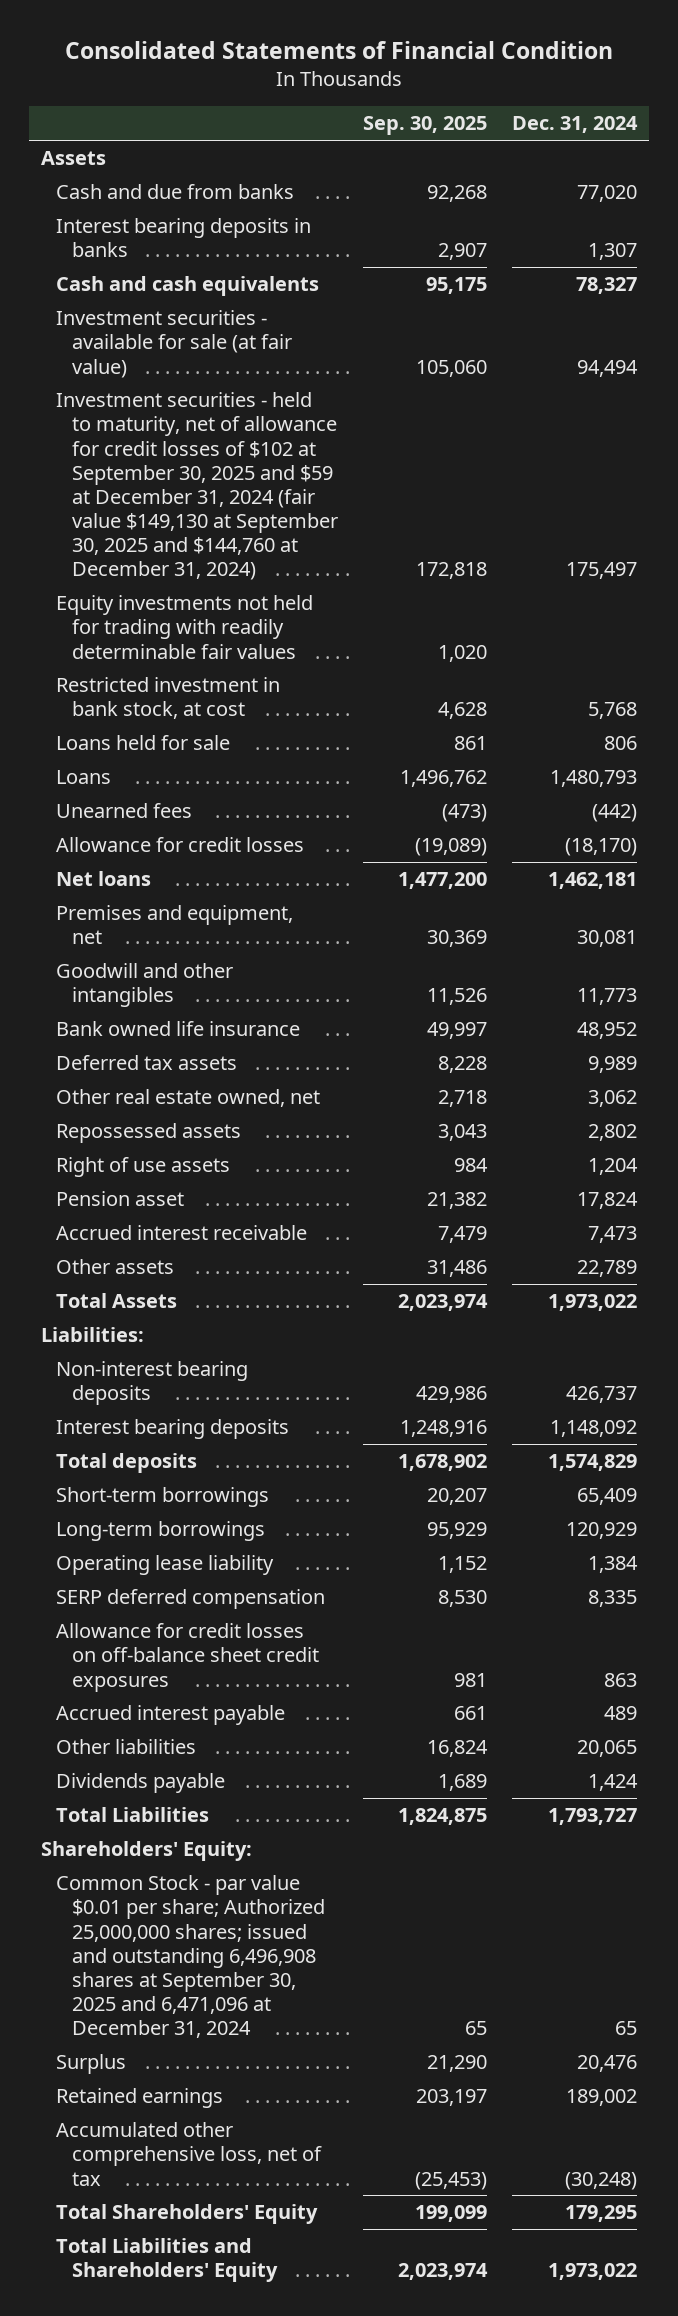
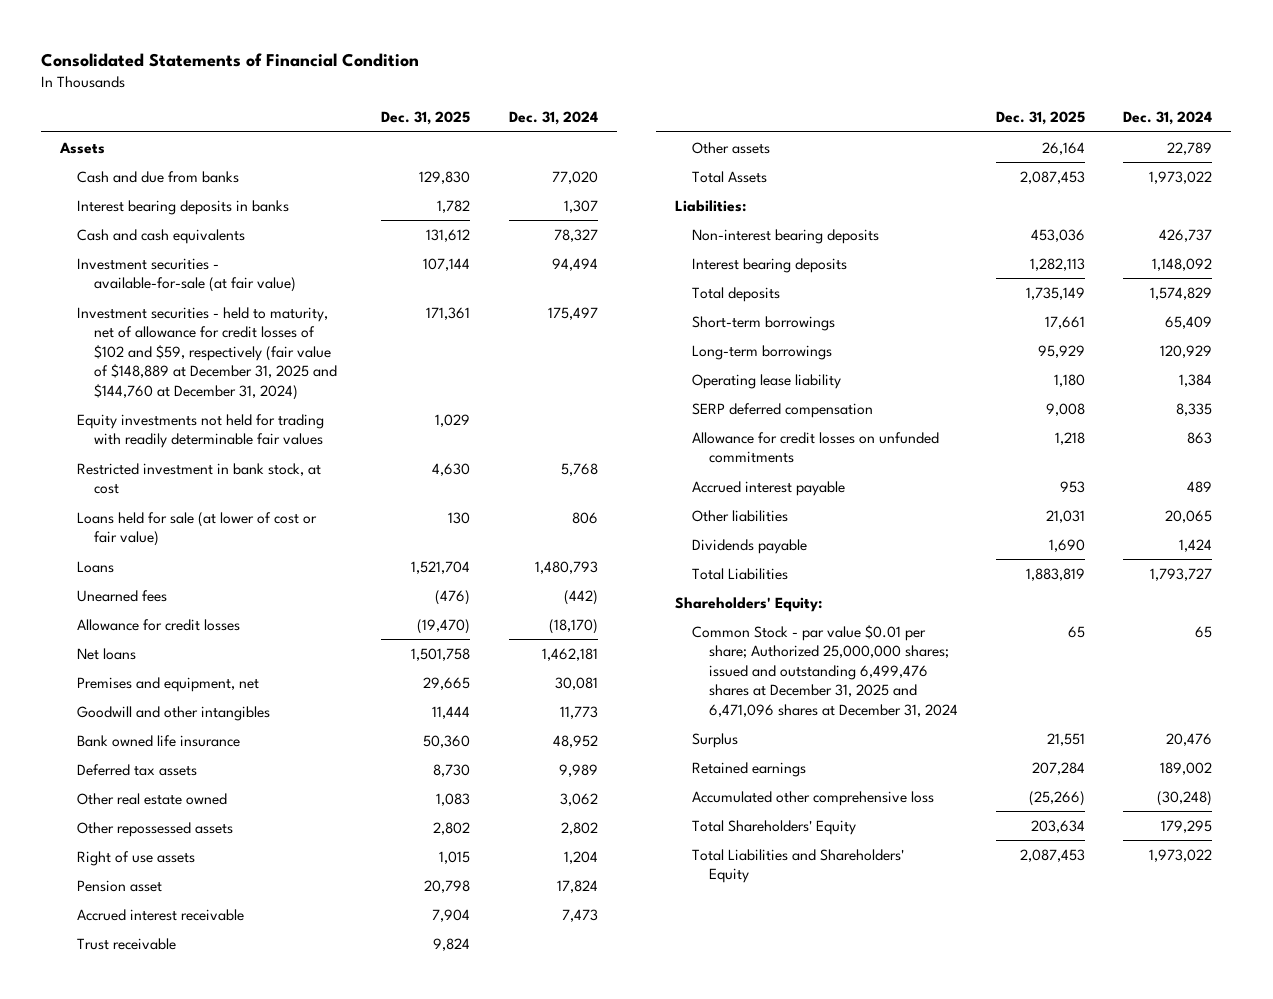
- | Sep. 30, 2025 | Dec. 31, 2024
+ | Dec. 31, 2025 | Dec. 31, 2024
- Investment securities - available for sale (at fair value) | 105,060 | 94,494
- Investment securities - held to maturity, net of allowance for credit losses of $102 at September 30, 2025 and $59 at December 31, 2024 (fair value $149,130 at September 30, 2025 and $144,760 at December 31, 2024) | 172,818 | 175,497
+ Investment securities - available-for-sale (at fair value) | 107,144 | 94,494
+ Investment securities - held to maturity, net of allowance for credit losses of $102 and $59, respectively (fair value of $148,889 at December 31, 2025 and $144,760 at December 31, 2024) | 171,361 | 175,497
- Loans held for sale | 861 | 806
+ Loans held for sale (at lower of cost or fair value) | 130 | 806
- Other real estate owned, net | 2,718 | 3,062
- Repossessed assets | 3,043 | 2,802
+ Other real estate owned | 1,083 | 3,062
+ Other repossessed assets | 2,802 | 2,802
+ Trust receivable | 9,824 |
- Allowance for credit losses on off-balance sheet credit exposures | 981 | 863
+ Allowance for credit losses on unfunded commitments | 1,218 | 863
- Common Stock - par value $0.01 per share; Authorized 25,000,000 shares; issued and outstanding 6,496,908 shares at September 30, 2025 and 6,471,096 at December 31, 2024 | 65 | 65
+ Common Stock - par value $0.01 per share; Authorized 25,000,000 shares; issued and outstanding 6,499,476 shares at December 31, 2025 and 6,471,096 shares at December 31, 2024 | 65 | 65
- Accumulated other comprehensive loss, net of tax | (25,453) | (30,248)
+ Accumulated other comprehensive loss | (25,266) | (30,248)

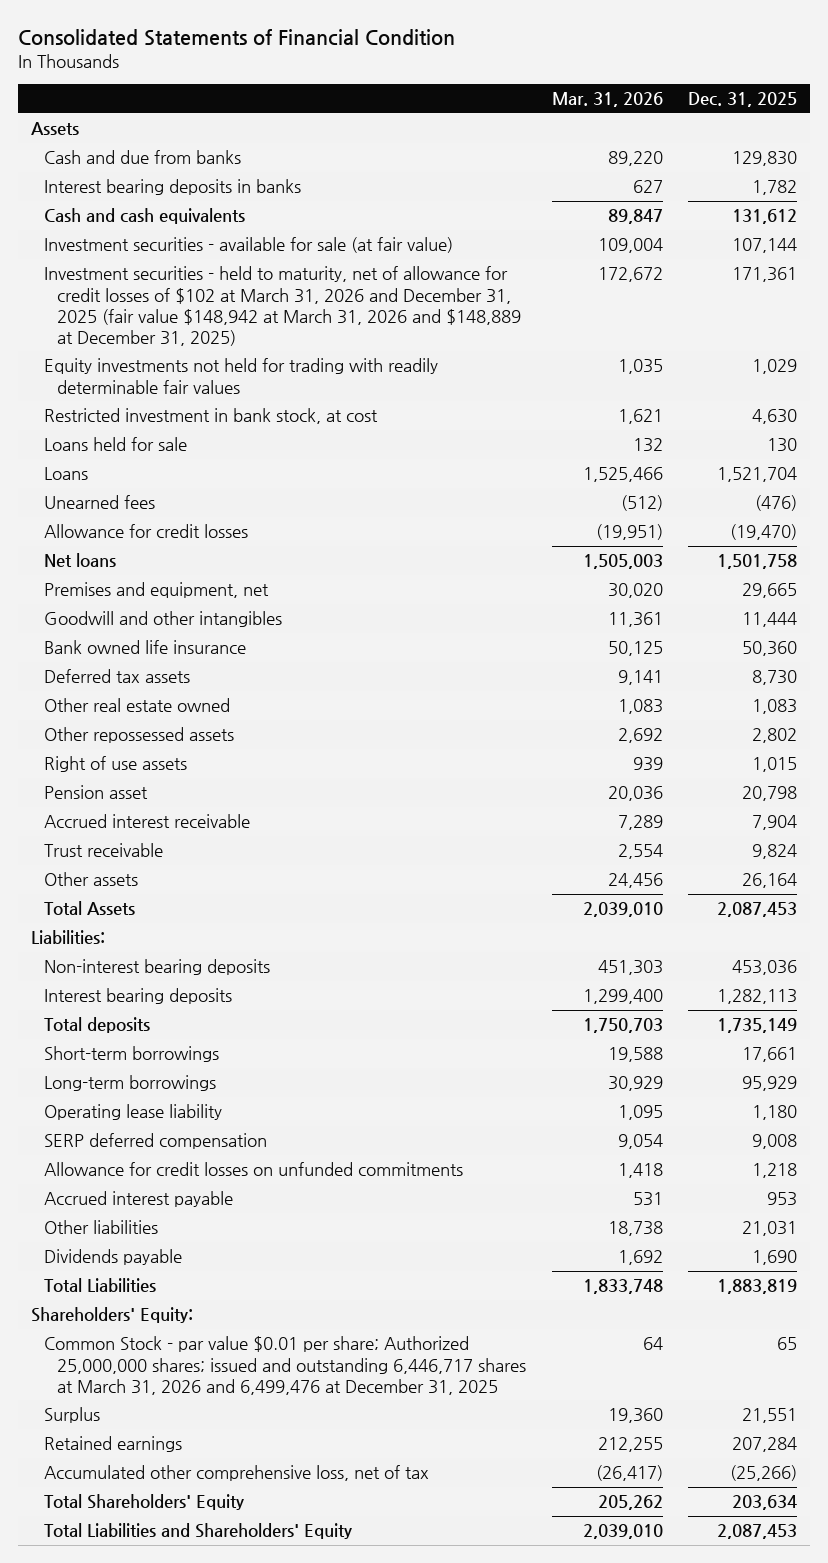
- | Dec. 31, 2025 | Dec. 31, 2024
+ | Mar. 31, 2026 | Dec. 31, 2025
- Investment securities - available-for-sale (at fair value) | 107,144 | 94,494
- Investment securities - held to maturity, net of allowance for credit losses of $102 and $59, respectively (fair value of $148,889 at December 31, 2025 and $144,760 at December 31, 2024) | 171,361 | 175,497
+ Investment securities - available for sale (at fair value) | 109,004 | 107,144
+ Investment securities - held to maturity, net of allowance for credit losses of $102 at March 31, 2026 and December 31, 2025 (fair value $148,942 at March 31, 2026 and $148,889 at December 31, 2025) | 172,672 | 171,361
- Loans held for sale (at lower of cost or fair value) | 130 | 806
+ Loans held for sale | 132 | 130
- Common Stock - par value $0.01 per share; Authorized 25,000,000 shares; issued and outstanding 6,499,476 shares at December 31, 2025 and 6,471,096 shares at December 31, 2024 | 65 | 65
+ Common Stock - par value $0.01 per share; Authorized 25,000,000 shares; issued and outstanding 6,446,717 shares at March 31, 2026 and 6,499,476 at December 31, 2025 | 64 | 65
- Accumulated other comprehensive loss | (25,266) | (30,248)
+ Accumulated other comprehensive loss, net of tax | (26,417) | (25,266)

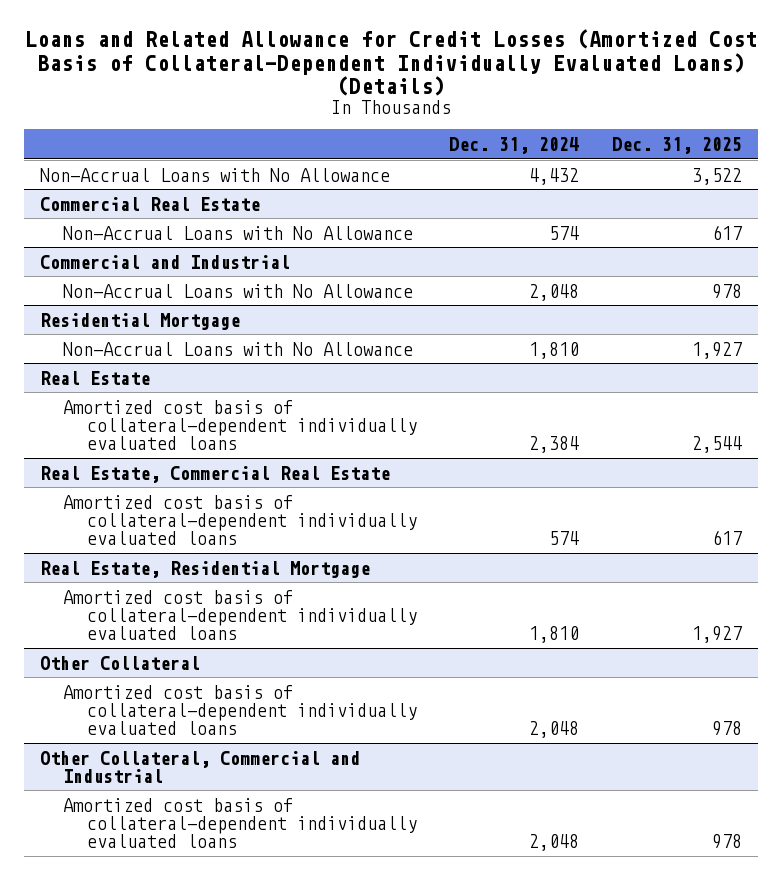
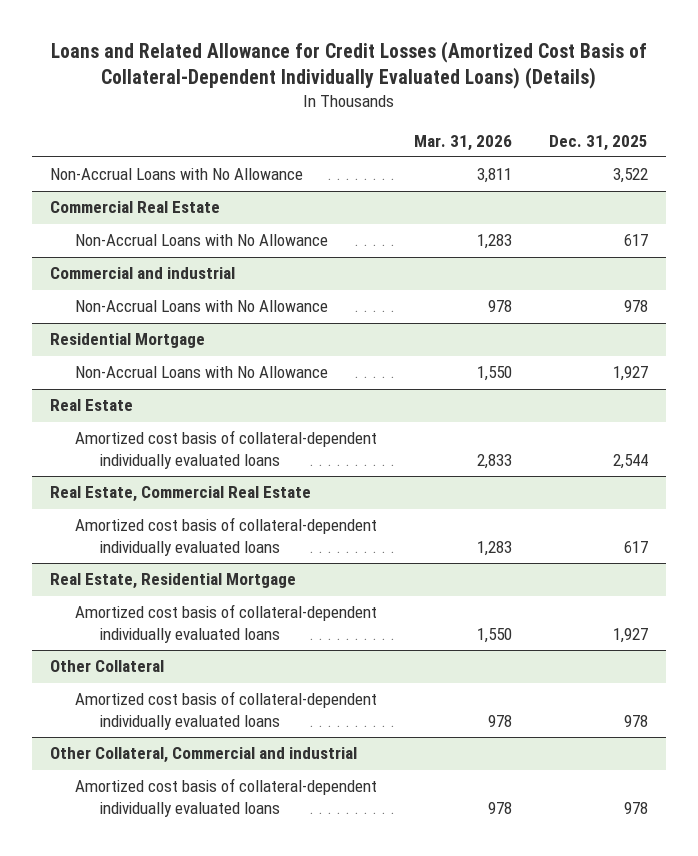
- | Dec. 31, 2024 | Dec. 31, 2025
+ | Mar. 31, 2026 | Dec. 31, 2025
- Commercial and Industrial
+ Commercial and industrial
- Other Collateral, Commercial and Industrial
+ Other Collateral, Commercial and industrial

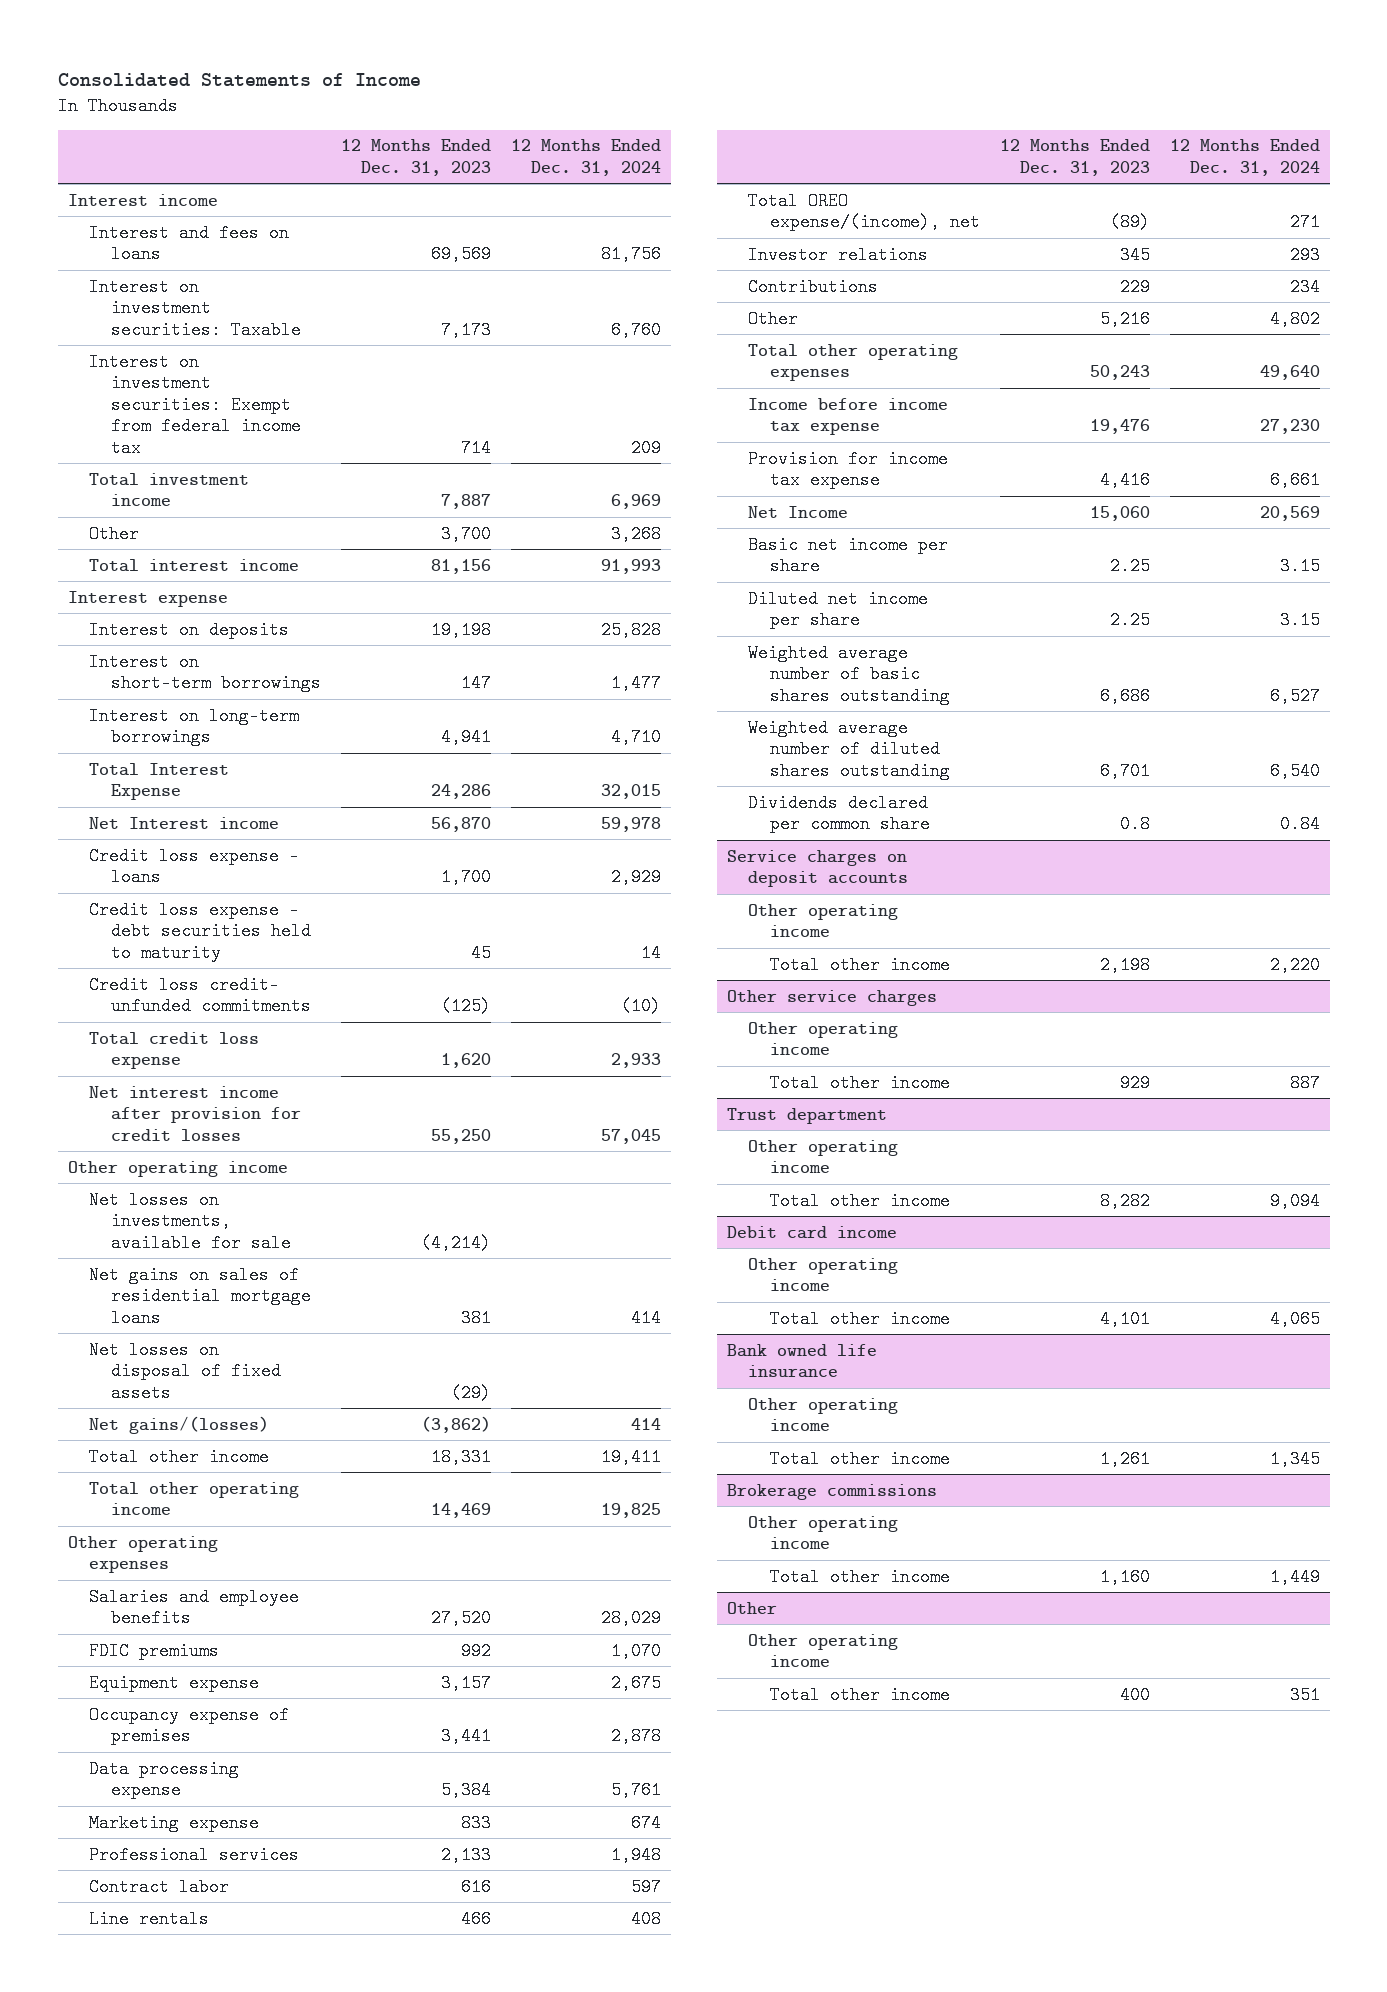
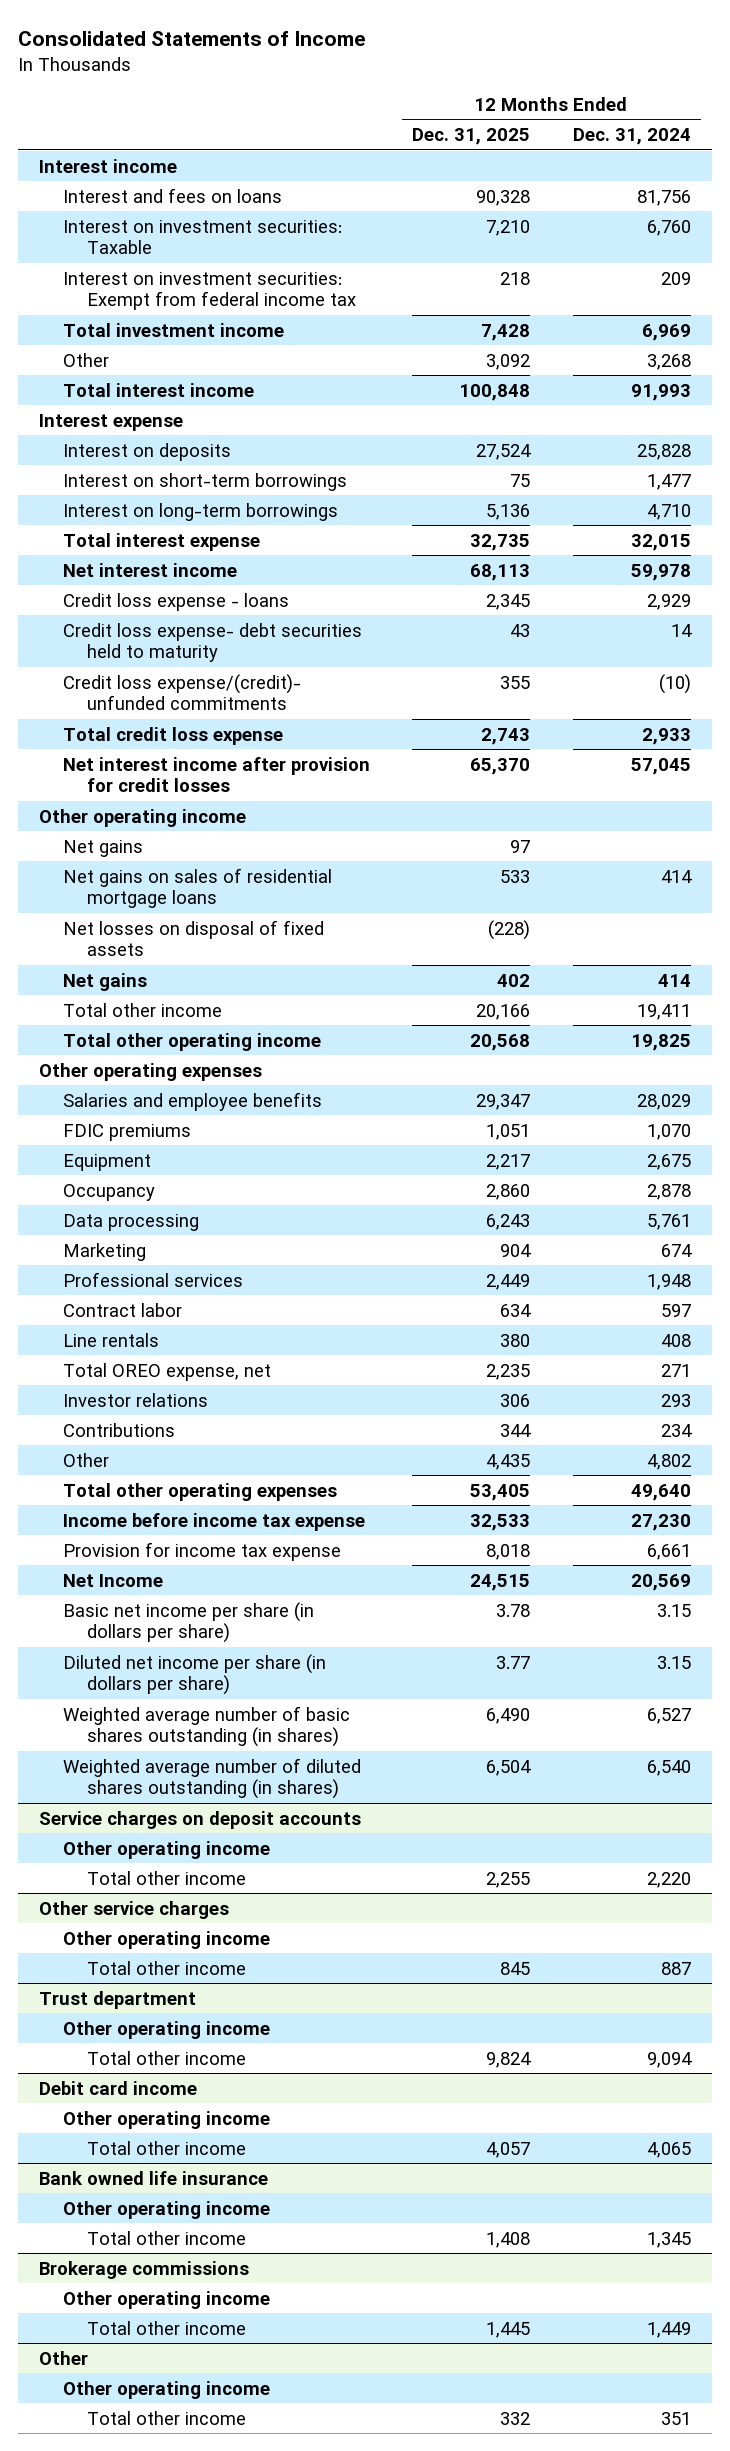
- | 12 Months Ended Dec. 31, 2023 | 12 Months Ended Dec. 31, 2024
+ | 12 Months Ended Dec. 31, 2025 | 12 Months Ended Dec. 31, 2024
- Total Interest Expense | 24,286 | 32,015
- Net Interest income | 56,870 | 59,978
+ Total interest expense | 32,735 | 32,015
+ Net interest income | 68,113 | 59,978
- Credit loss expense - debt securities held to maturity | 45 | 14
- Credit loss credit- unfunded commitments | (125) | (10)
+ Credit loss expense- debt securities held to maturity | 43 | 14
+ Credit loss expense/(credit)- unfunded commitments | 355 | (10)
- Net losses on investments, available for sale | (4,214) |
+ Net gains | 97 |
- Net gains/(losses) | (3,862) | 414
+ Net gains | 402 | 414
- Equipment expense | 3,157 | 2,675
- Occupancy expense of premises | 3,441 | 2,878
- Data processing expense | 5,384 | 5,761
- Marketing expense | 833 | 674
+ Equipment | 2,217 | 2,675
+ Occupancy | 2,860 | 2,878
+ Data processing | 6,243 | 5,761
+ Marketing | 904 | 674
- Total OREO expense/(income), net | (89) | 271
+ Total OREO expense, net | 2,235 | 271
- Basic net income per share | 2.25 | 3.15
- Diluted net income per share | 2.25 | 3.15
- Weighted average number of basic shares outstanding | 6,686 | 6,527
- Weighted average number of diluted shares outstanding | 6,701 | 6,540
- Dividends declared per common share | 0.8 | 0.84
+ Basic net income per share (in dollars per share) | 3.78 | 3.15
+ Diluted net income per share (in dollars per share) | 3.77 | 3.15
+ Weighted average number of basic shares outstanding (in shares) | 6,490 | 6,527
+ Weighted average number of diluted shares outstanding (in shares) | 6,504 | 6,540

